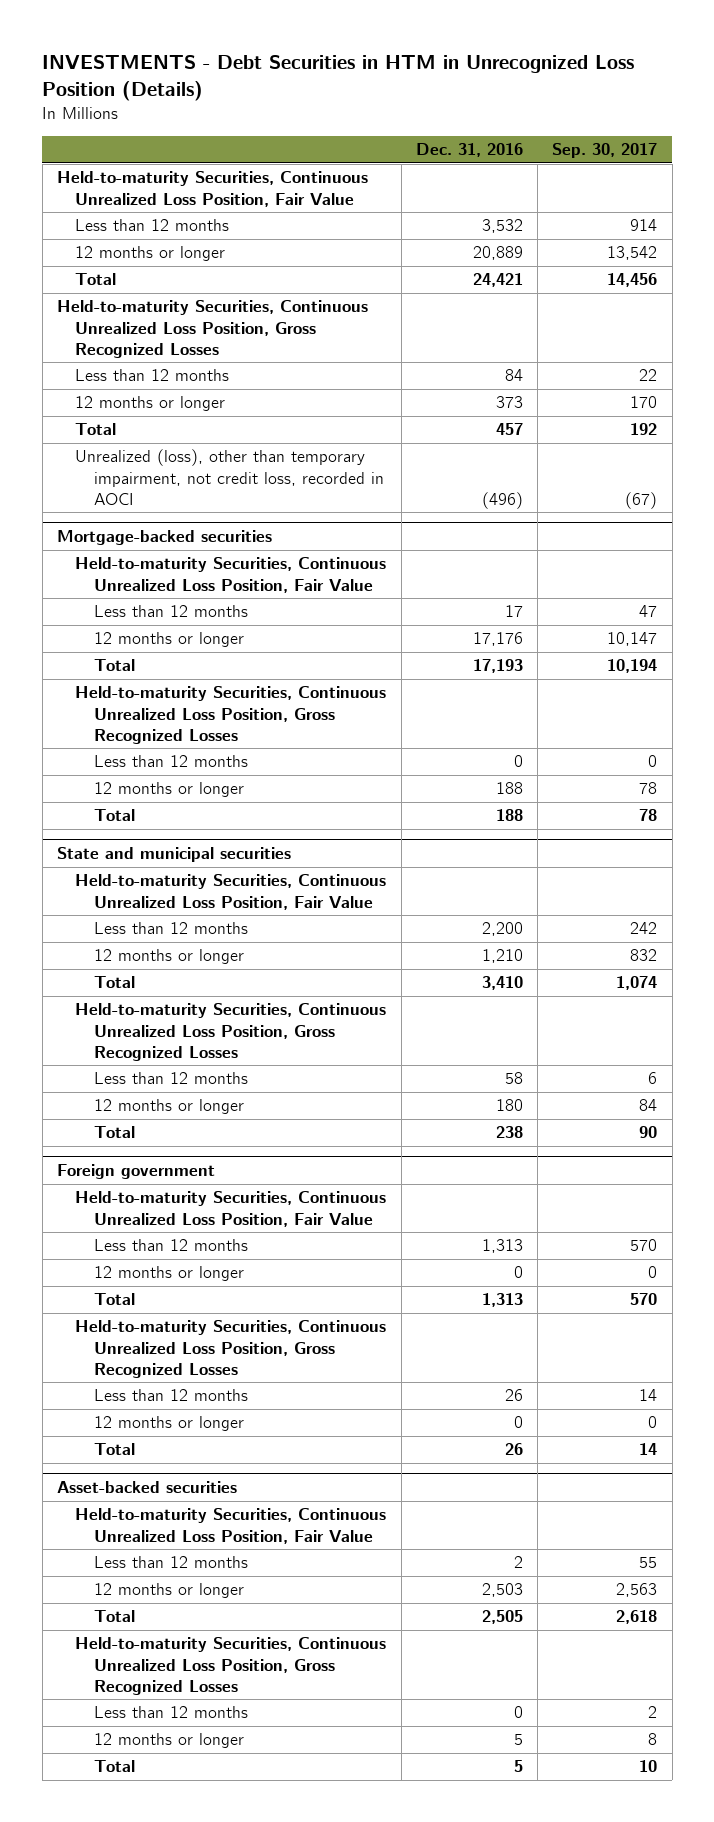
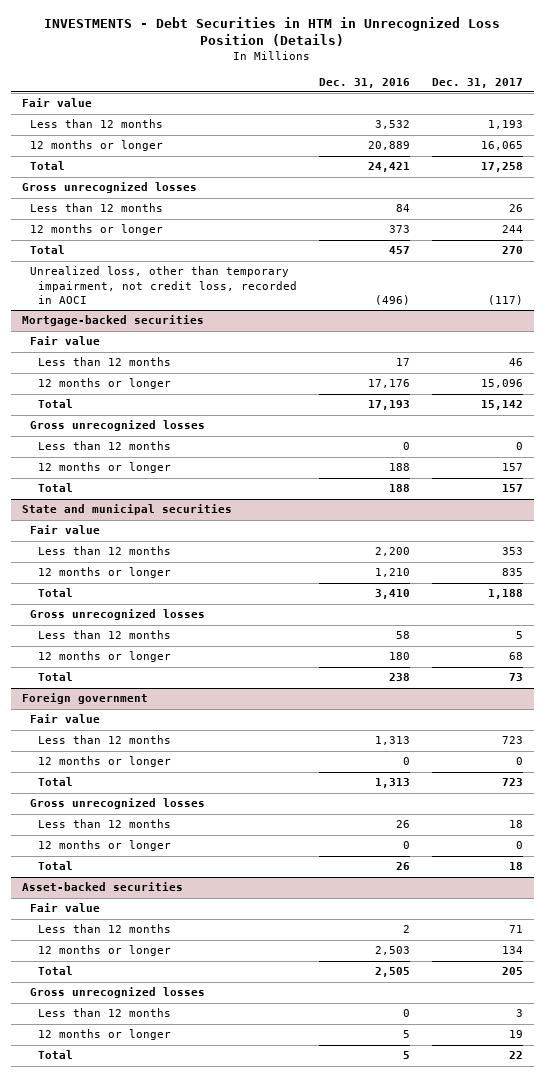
- | Dec. 31, 2016 | Sep. 30, 2017
+ | Dec. 31, 2016 | Dec. 31, 2017
- Held-to-maturity Securities, Continuous Unrealized Loss Position, Fair Value
+ Fair value
- Held-to-maturity Securities, Continuous Unrealized Loss Position, Gross Recognized Losses
+ Gross unrecognized losses
- Unrealized (loss), other than temporary impairment, not credit loss, recorded in AOCI | (496) | (67)
+ Unrealized loss, other than temporary impairment, not credit loss, recorded in AOCI | (496) | (117)
@ Mortgage-backed securities
- Held-to-maturity Securities, Continuous Unrealized Loss Position, Fair Value
+ Fair value
- Held-to-maturity Securities, Continuous Unrealized Loss Position, Gross Recognized Losses
+ Gross unrecognized losses
@ State and municipal securities
- Held-to-maturity Securities, Continuous Unrealized Loss Position, Fair Value
+ Fair value
- Held-to-maturity Securities, Continuous Unrealized Loss Position, Gross Recognized Losses
+ Gross unrecognized losses
@ Foreign government
- Held-to-maturity Securities, Continuous Unrealized Loss Position, Fair Value
+ Fair value
- Held-to-maturity Securities, Continuous Unrealized Loss Position, Gross Recognized Losses
+ Gross unrecognized losses
@ Asset-backed securities
- Held-to-maturity Securities, Continuous Unrealized Loss Position, Fair Value
+ Fair value
- Held-to-maturity Securities, Continuous Unrealized Loss Position, Gross Recognized Losses
+ Gross unrecognized losses

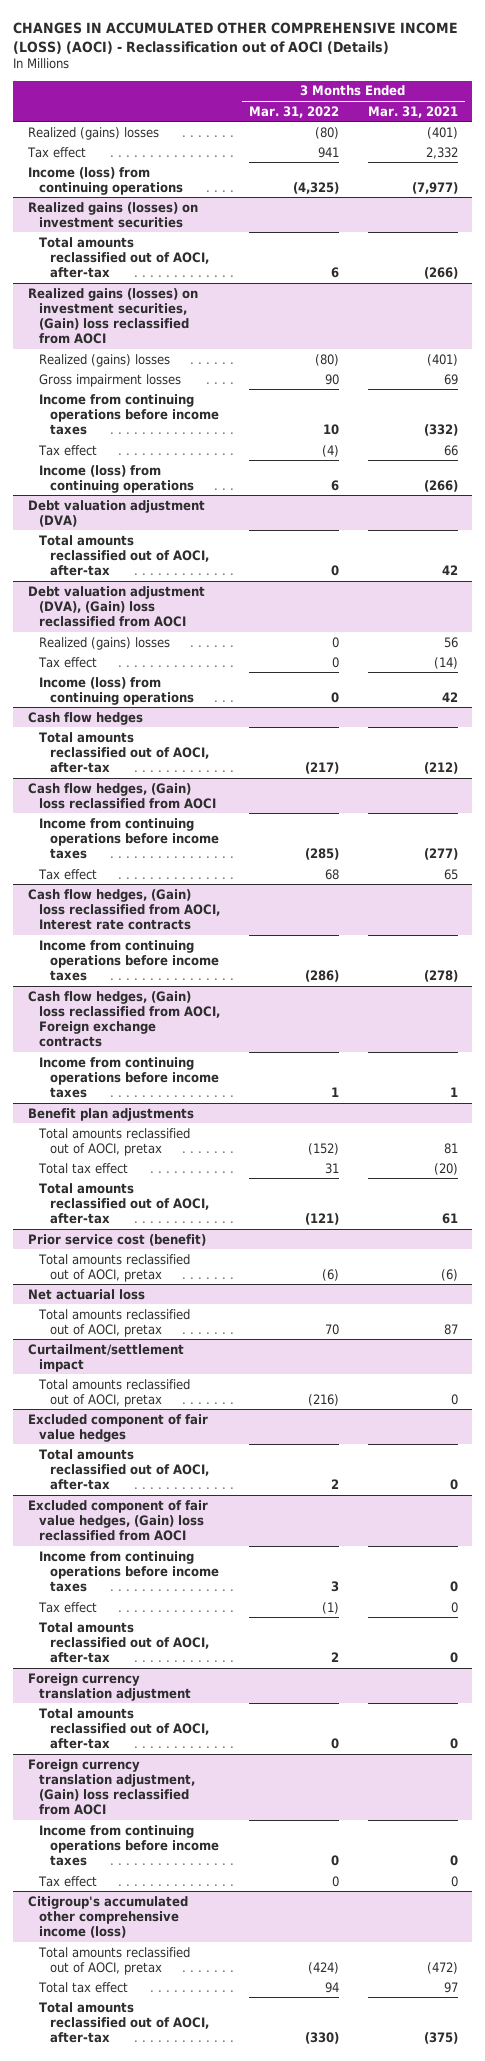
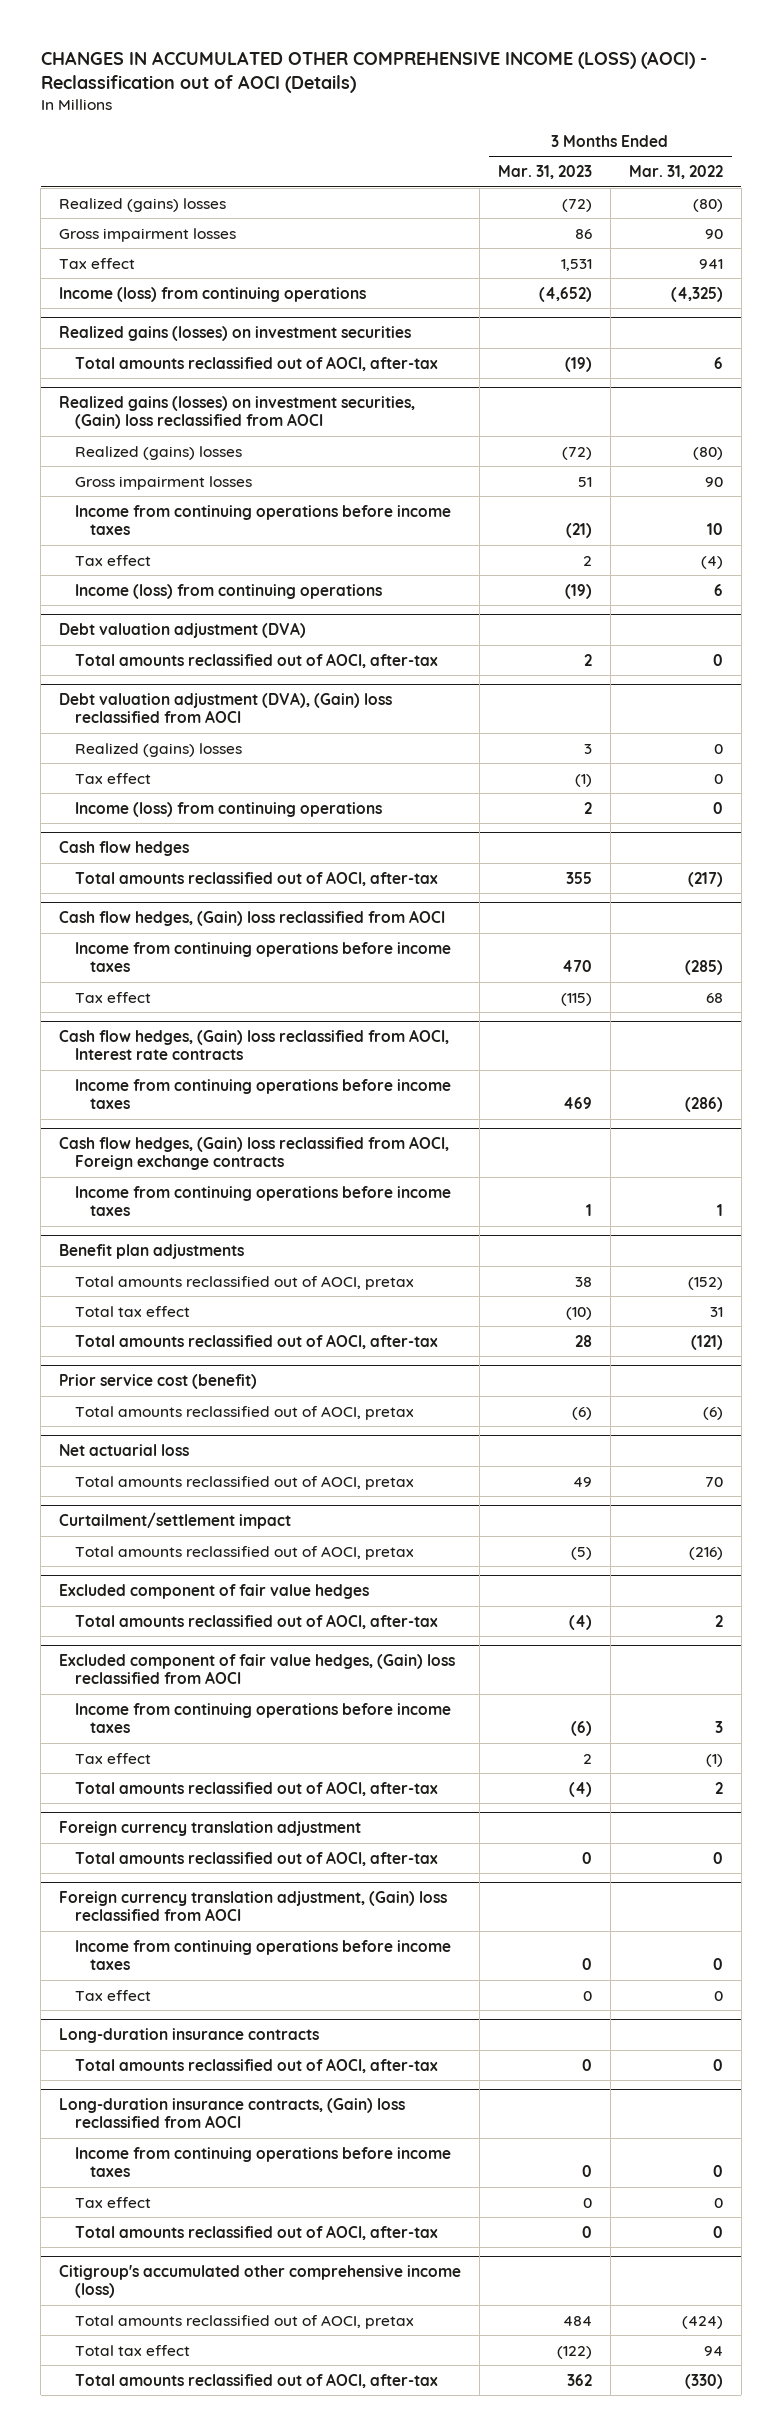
- | 3 Months Ended Mar. 31, 2022 | 3 Months Ended Mar. 31, 2021
+ | 3 Months Ended Mar. 31, 2023 | 3 Months Ended Mar. 31, 2022
+ Gross impairment losses | 86 | 90
+ Long-duration insurance contracts
+ Total amounts reclassified out of AOCI, after-tax | 0 | 0
+ Long-duration insurance contracts, (Gain) loss reclassified from AOCI
+ Income from continuing operations before income taxes | 0 | 0
+ Tax effect | 0 | 0
+ Total amounts reclassified out of AOCI, after-tax | 0 | 0

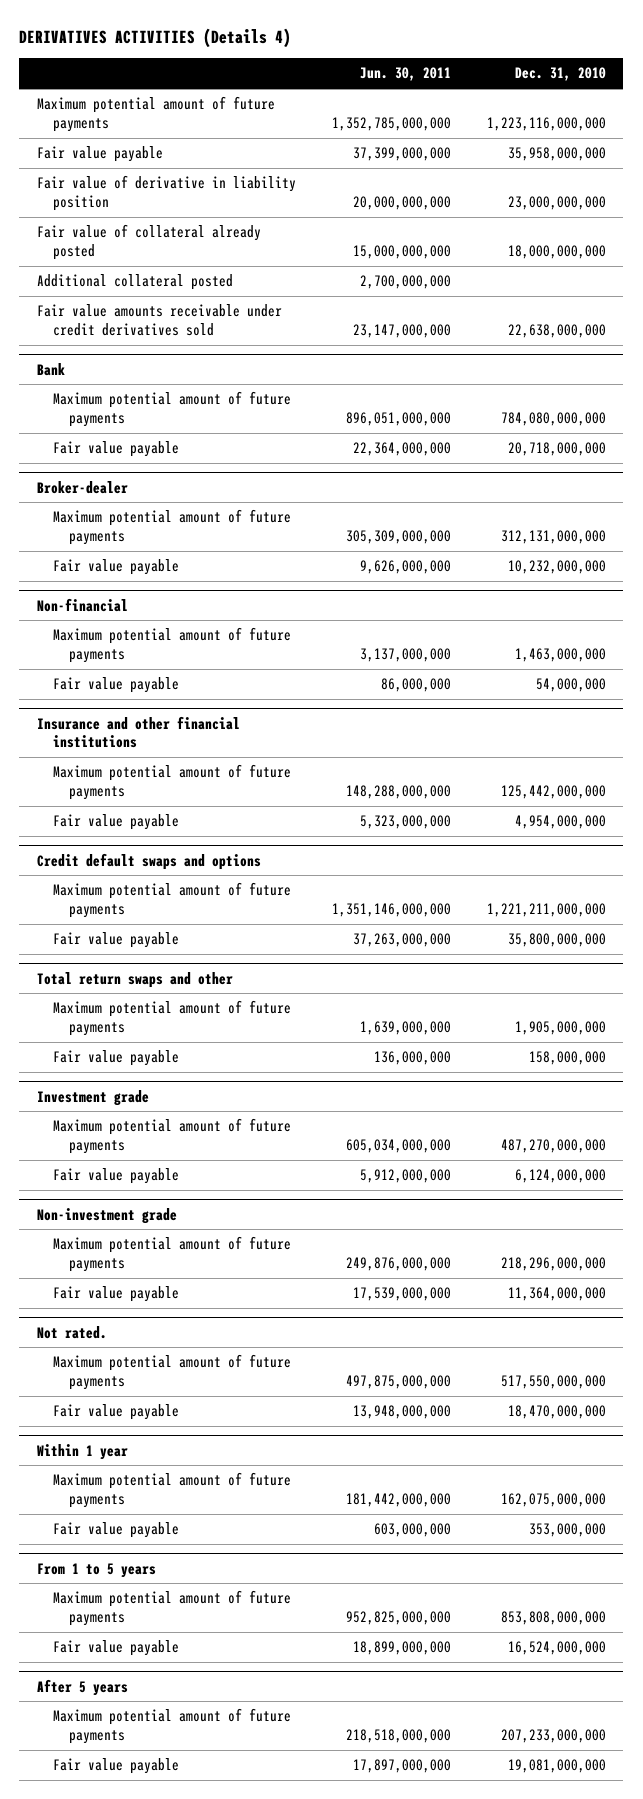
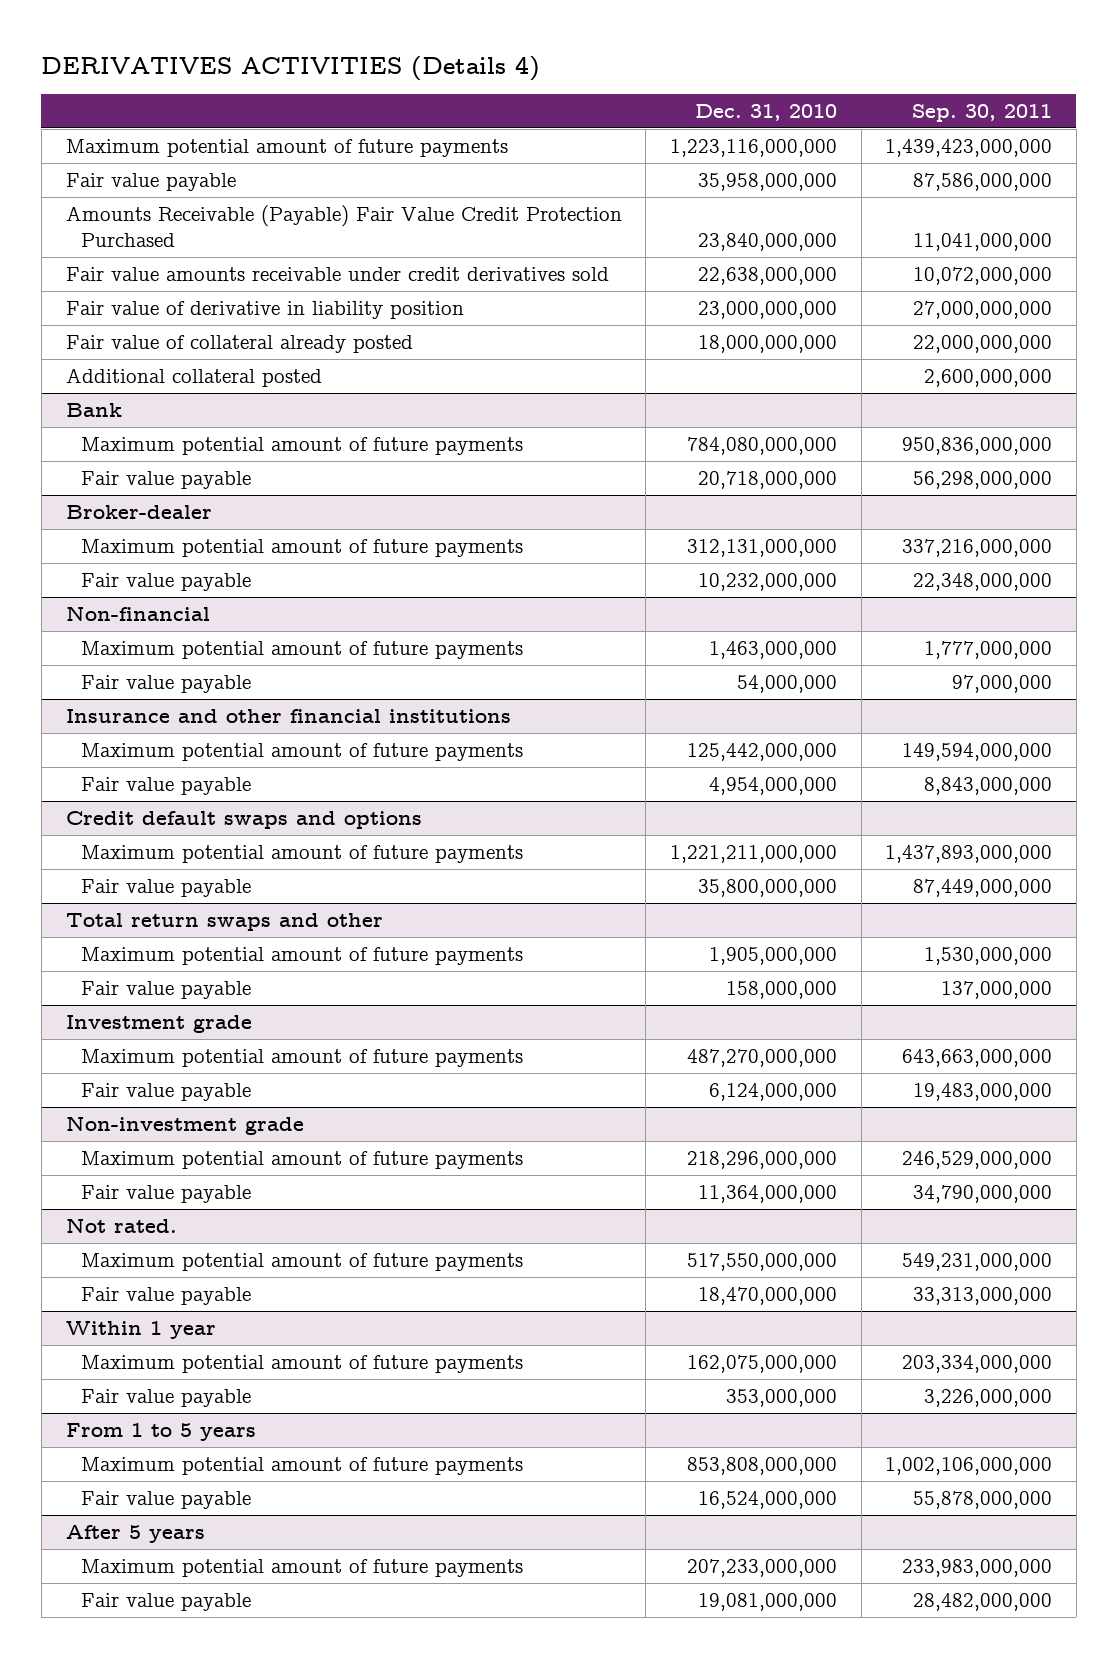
- | Jun. 30, 2011 | Dec. 31, 2010
+ | Dec. 31, 2010 | Sep. 30, 2011
+ Amounts Receivable (Payable) Fair Value Credit Protection Purchased | 23,840,000,000 | 11,041,000,000
moved up: Fair value amounts receivable under credit derivatives sold | 22,638,000,000 | 10,072,000,000

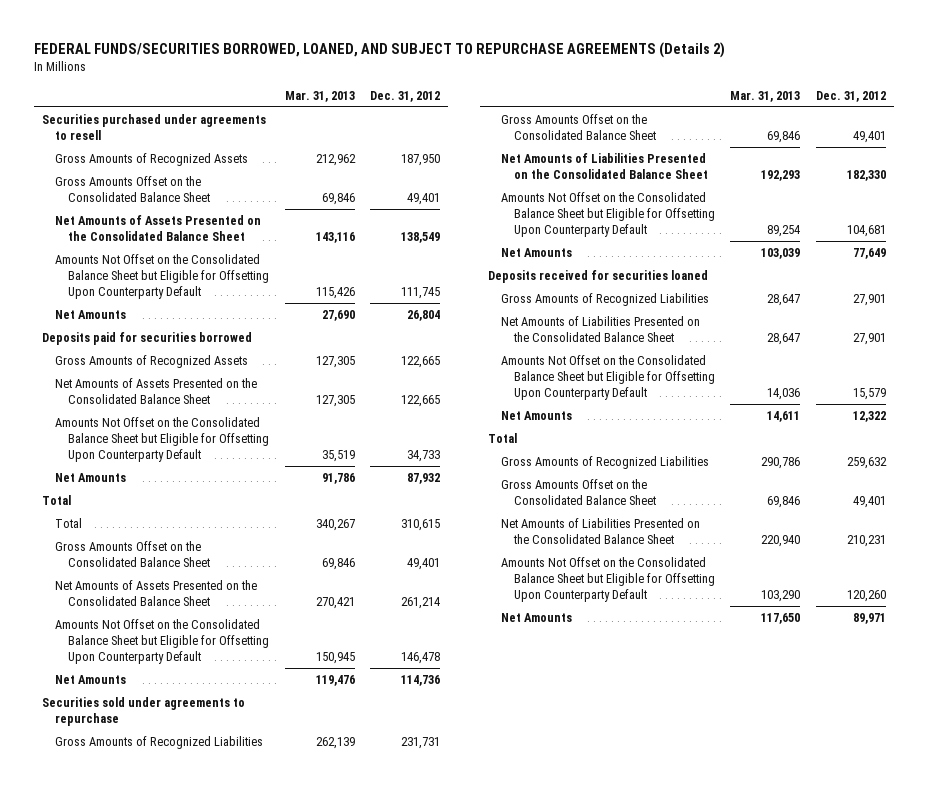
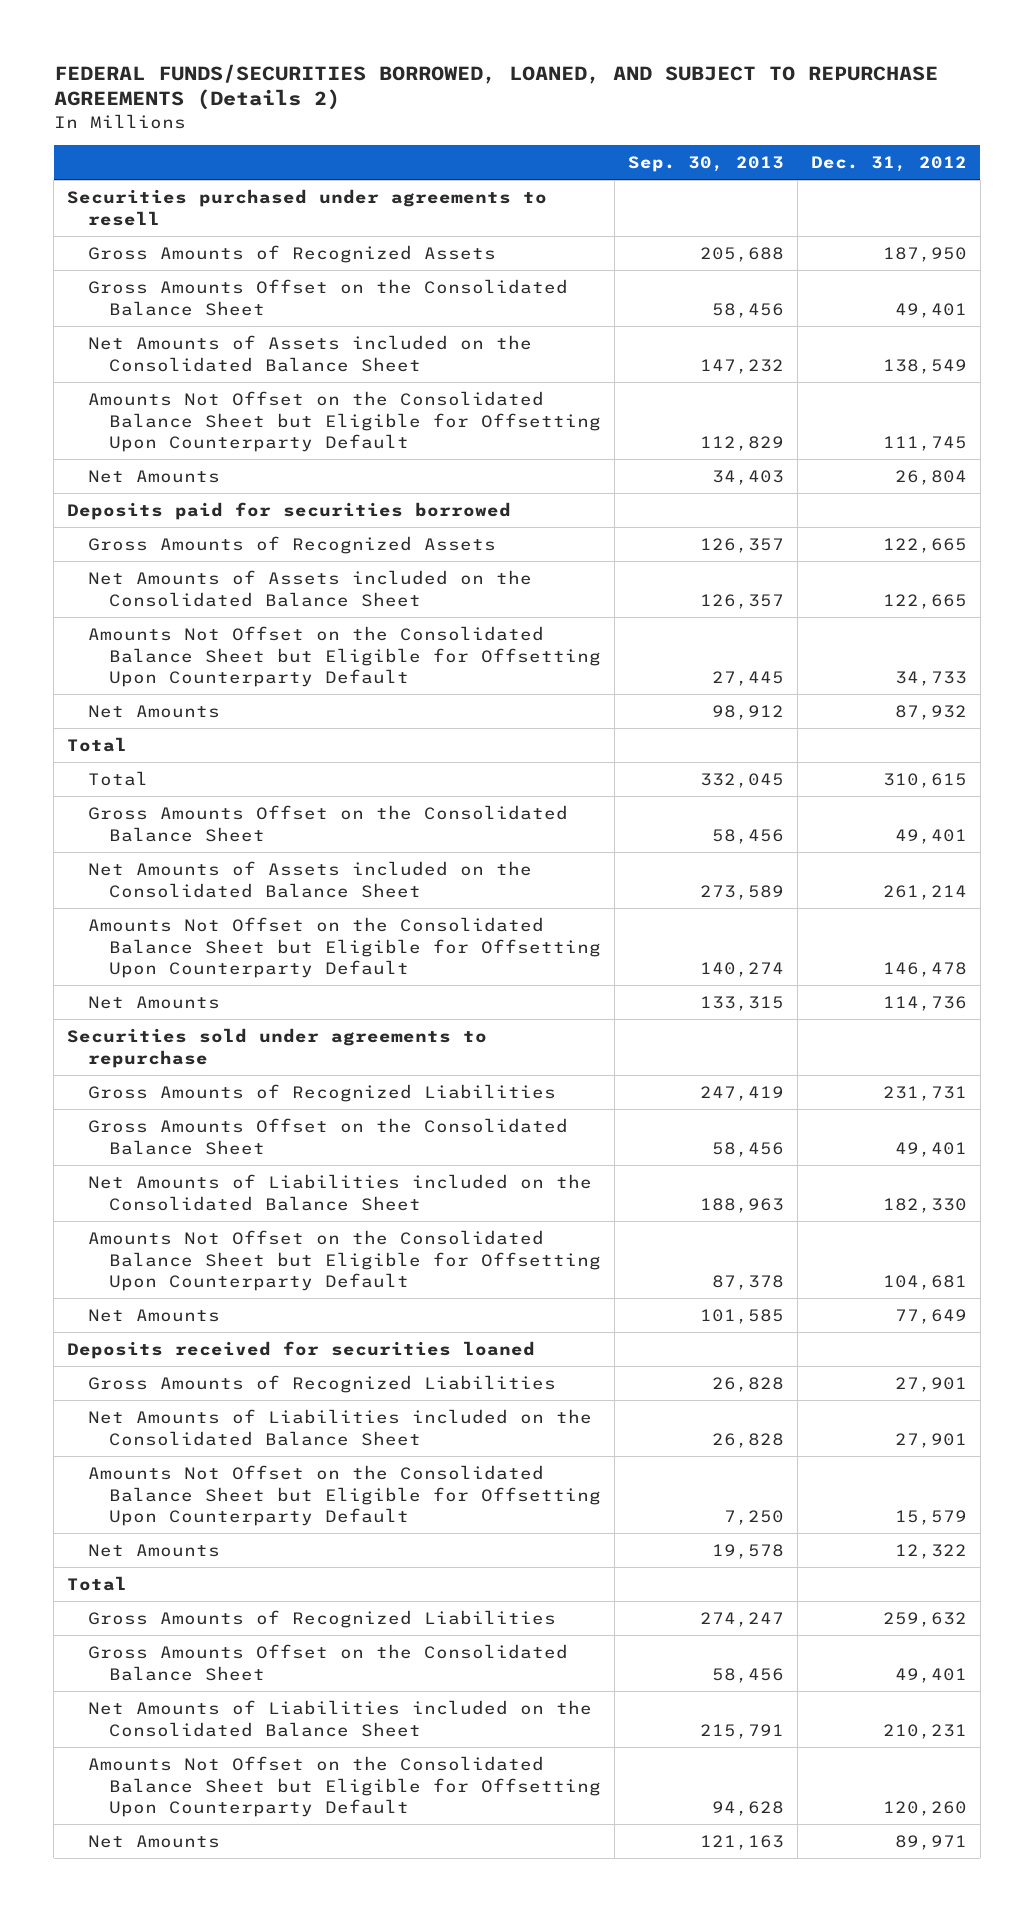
- | Mar. 31, 2013 | Dec. 31, 2012
+ | Sep. 30, 2013 | Dec. 31, 2012
- Net Amounts of Assets Presented on the Consolidated Balance Sheet | 143,116 | 138,549
+ Net Amounts of Assets included on the Consolidated Balance Sheet | 147,232 | 138,549
- Net Amounts of Assets Presented on the Consolidated Balance Sheet | 127,305 | 122,665
+ Net Amounts of Assets included on the Consolidated Balance Sheet | 126,357 | 122,665
- Net Amounts of Assets Presented on the Consolidated Balance Sheet | 270,421 | 261,214
+ Net Amounts of Assets included on the Consolidated Balance Sheet | 273,589 | 261,214
- Net Amounts of Liabilities Presented on the Consolidated Balance Sheet | 192,293 | 182,330
+ Net Amounts of Liabilities included on the Consolidated Balance Sheet | 188,963 | 182,330
- Net Amounts of Liabilities Presented on the Consolidated Balance Sheet | 28,647 | 27,901
+ Net Amounts of Liabilities included on the Consolidated Balance Sheet | 26,828 | 27,901
- Net Amounts of Liabilities Presented on the Consolidated Balance Sheet | 220,940 | 210,231
+ Net Amounts of Liabilities included on the Consolidated Balance Sheet | 215,791 | 210,231

